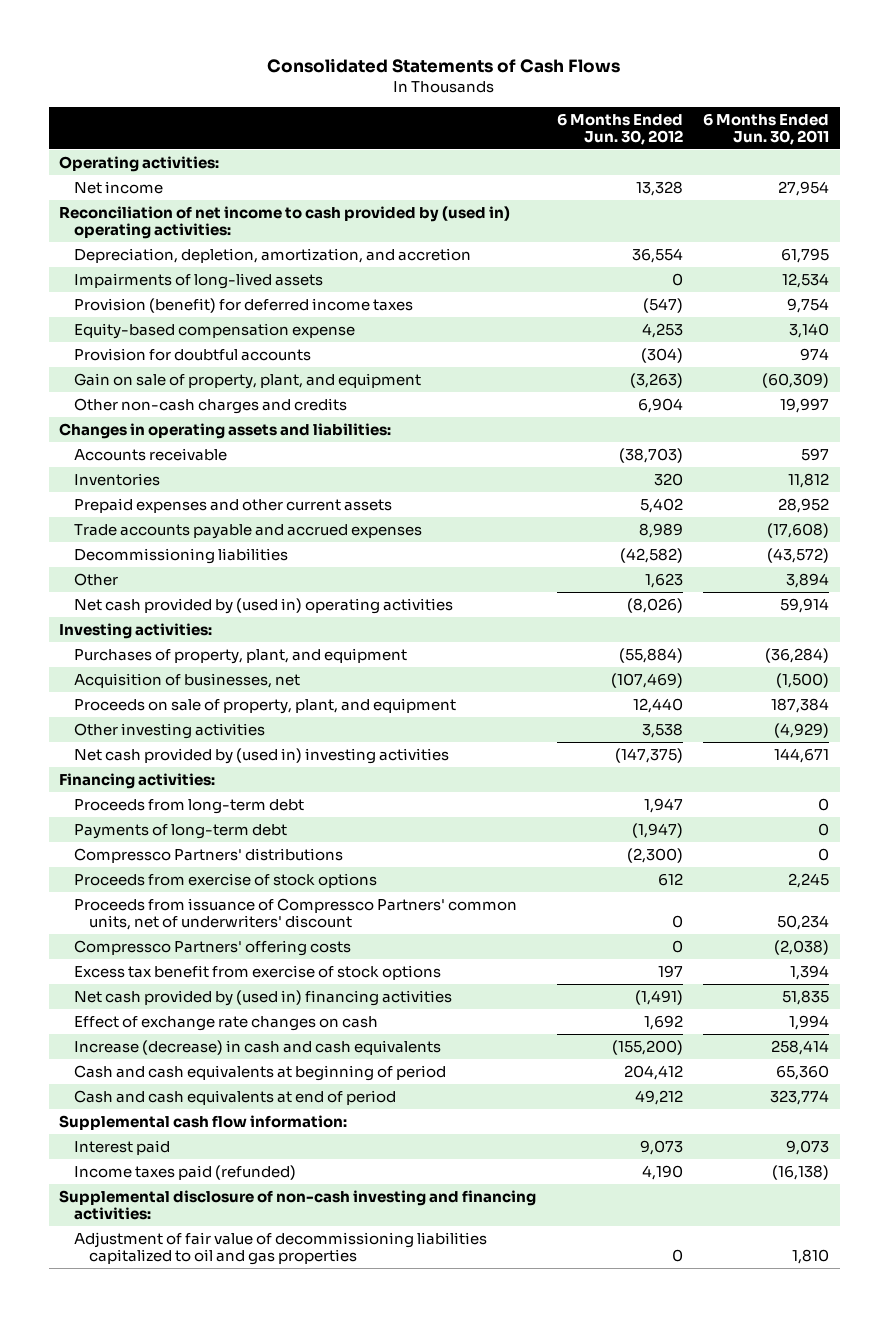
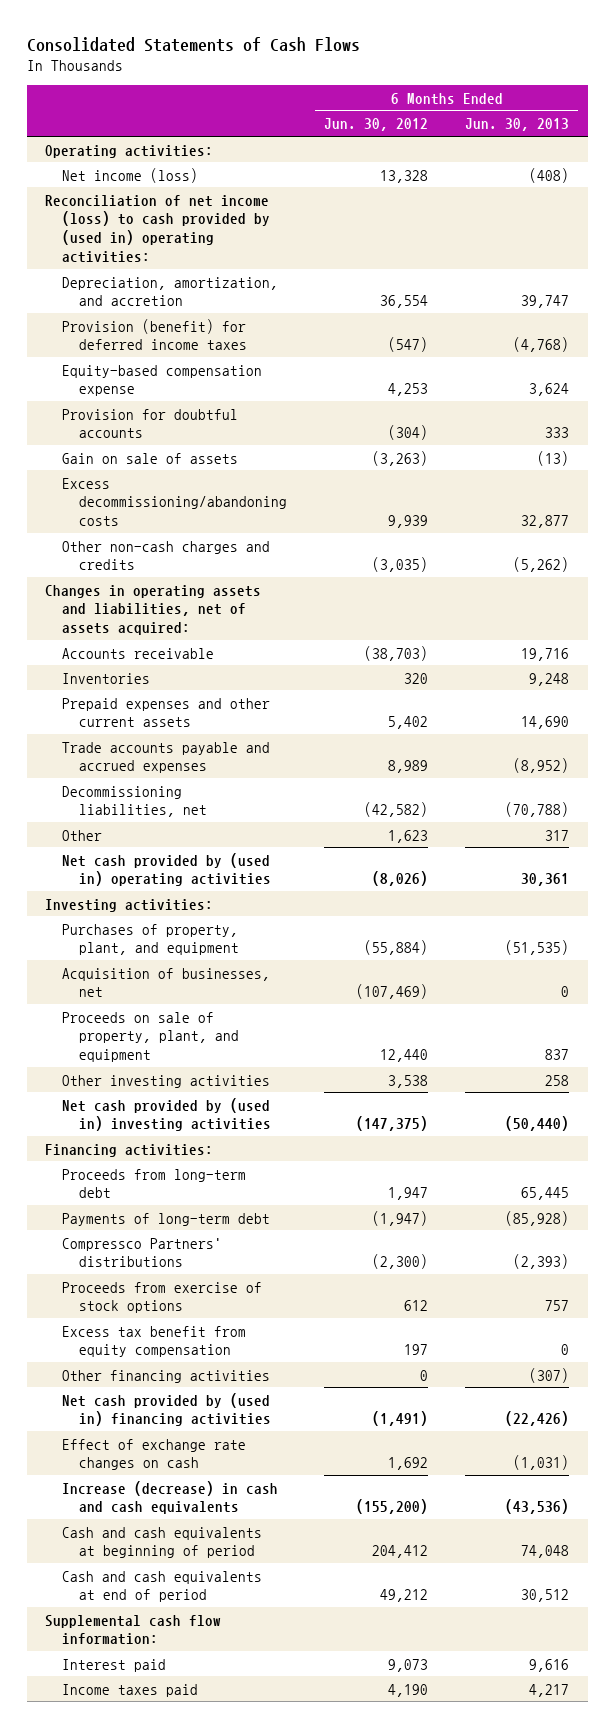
- | 6 Months Ended Jun. 30, 2012 | 6 Months Ended Jun. 30, 2011
+ | 6 Months Ended Jun. 30, 2012 | 6 Months Ended Jun. 30, 2013
- Net income | 13,328 | 27,954
- Reconciliation of net income to cash provided by (used in) operating activities:
- Depreciation, depletion, amortization, and accretion | 36,554 | 61,795
- Impairments of long-lived assets | 0 | 12,534
+ Net income (loss) | 13,328 | (408)
+ Reconciliation of net income (loss) to cash provided by (used in) operating activities:
+ Depreciation, amortization, and accretion | 36,554 | 39,747
- Gain on sale of property, plant, and equipment | (3,263) | (60,309)
- Other non-cash charges and credits | 6,904 | 19,997
- Changes in operating assets and liabilities:
+ Gain on sale of assets | (3,263) | (13)
+ Excess decommissioning/abandoning costs | 9,939 | 32,877
+ Other non-cash charges and credits | (3,035) | (5,262)
+ Changes in operating assets and liabilities, net of assets acquired:
- Decommissioning liabilities | (42,582) | (43,572)
+ Decommissioning liabilities, net | (42,582) | (70,788)
- Proceeds from issuance of Compressco Partners' common units, net of underwriters' discount | 0 | 50,234
- Compressco Partners' offering costs | 0 | (2,038)
- Excess tax benefit from exercise of stock options | 197 | 1,394
+ Excess tax benefit from equity compensation | 197 | 0
+ Other financing activities | 0 | (307)
- Income taxes paid (refunded) | 4,190 | (16,138)
- Supplemental disclosure of non-cash investing and financing activities:
- Adjustment of fair value of decommissioning liabilities capitalized to oil and gas properties | 0 | 1,810
+ Income taxes paid | 4,190 | 4,217

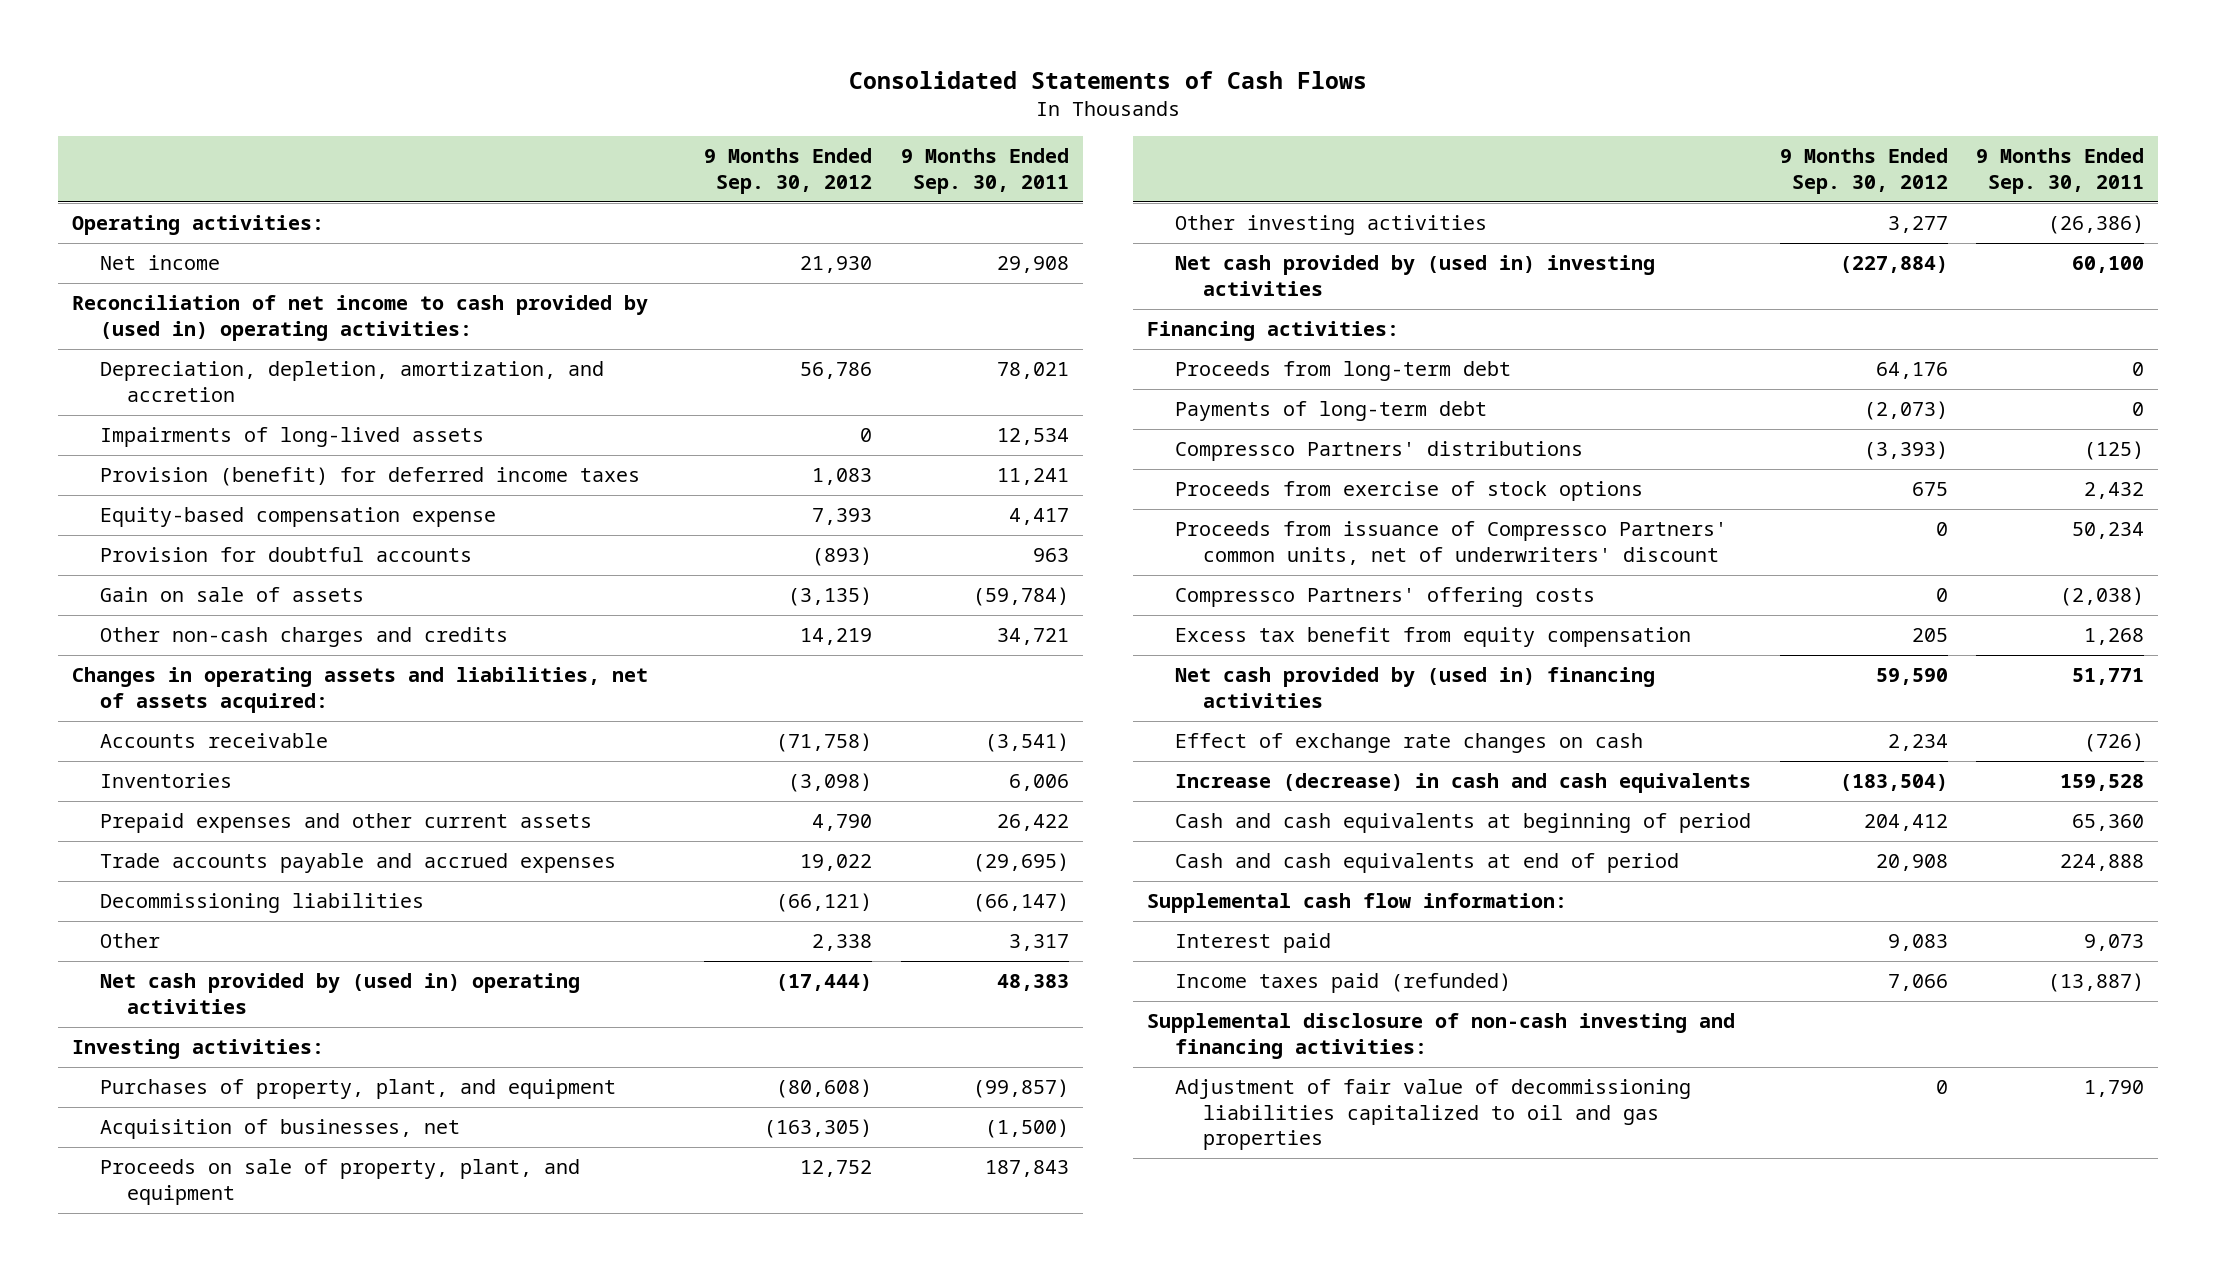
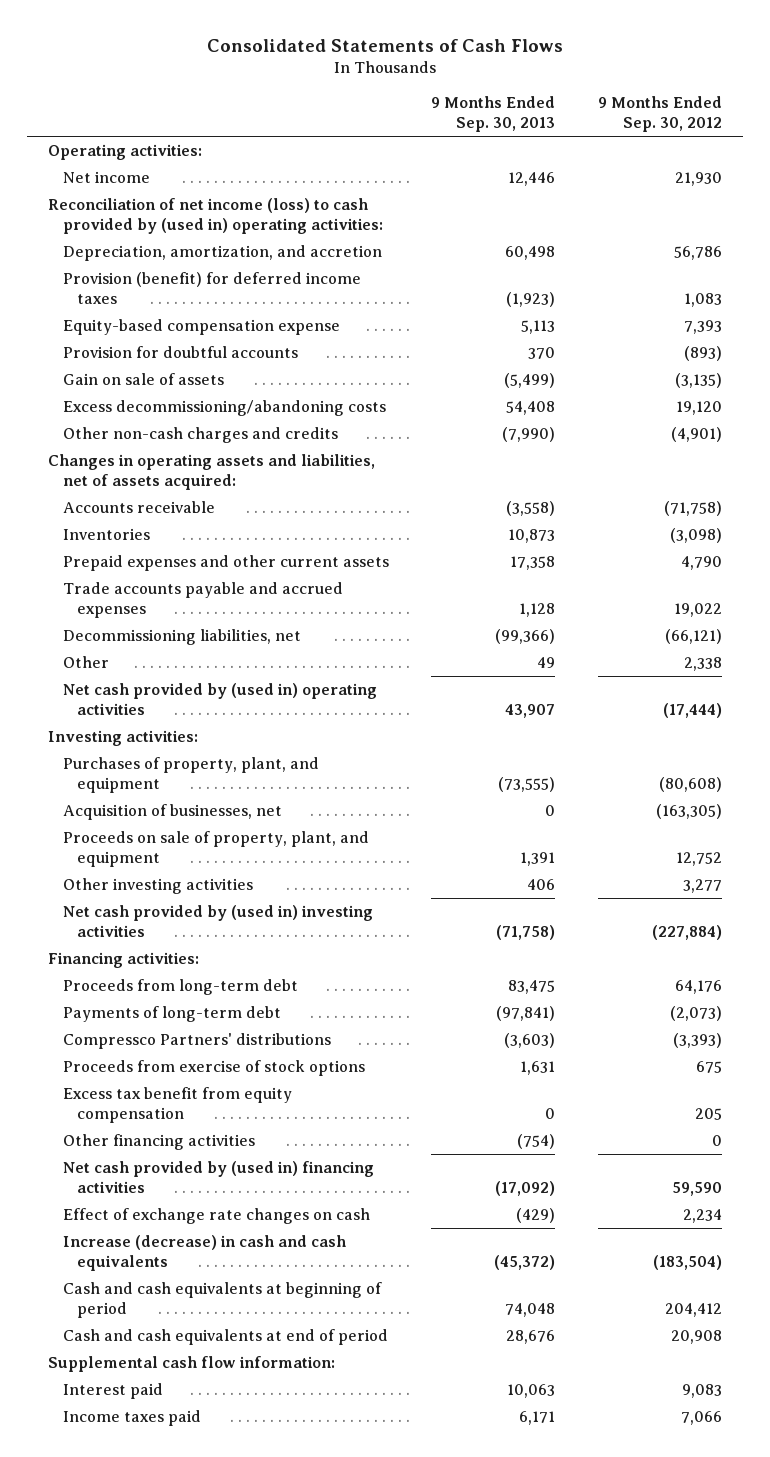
- | 9 Months Ended Sep. 30, 2012 | 9 Months Ended Sep. 30, 2011
+ | 9 Months Ended Sep. 30, 2013 | 9 Months Ended Sep. 30, 2012
- Reconciliation of net income to cash provided by (used in) operating activities:
- Depreciation, depletion, amortization, and accretion | 56,786 | 78,021
- Impairments of long-lived assets | 0 | 12,534
+ Reconciliation of net income (loss) to cash provided by (used in) operating activities:
+ Depreciation, amortization, and accretion | 60,498 | 56,786
- Other non-cash charges and credits | 14,219 | 34,721
+ Excess decommissioning/abandoning costs | 54,408 | 19,120
+ Other non-cash charges and credits | (7,990) | (4,901)
- Decommissioning liabilities | (66,121) | (66,147)
+ Decommissioning liabilities, net | (99,366) | (66,121)
- Proceeds from issuance of Compressco Partners' common units, net of underwriters' discount | 0 | 50,234
- Compressco Partners' offering costs | 0 | (2,038)
+ Other financing activities | (754) | 0
- Income taxes paid (refunded) | 7,066 | (13,887)
- Supplemental disclosure of non-cash investing and financing activities:
- Adjustment of fair value of decommissioning liabilities capitalized to oil and gas properties | 0 | 1,790
+ Income taxes paid | 6,171 | 7,066

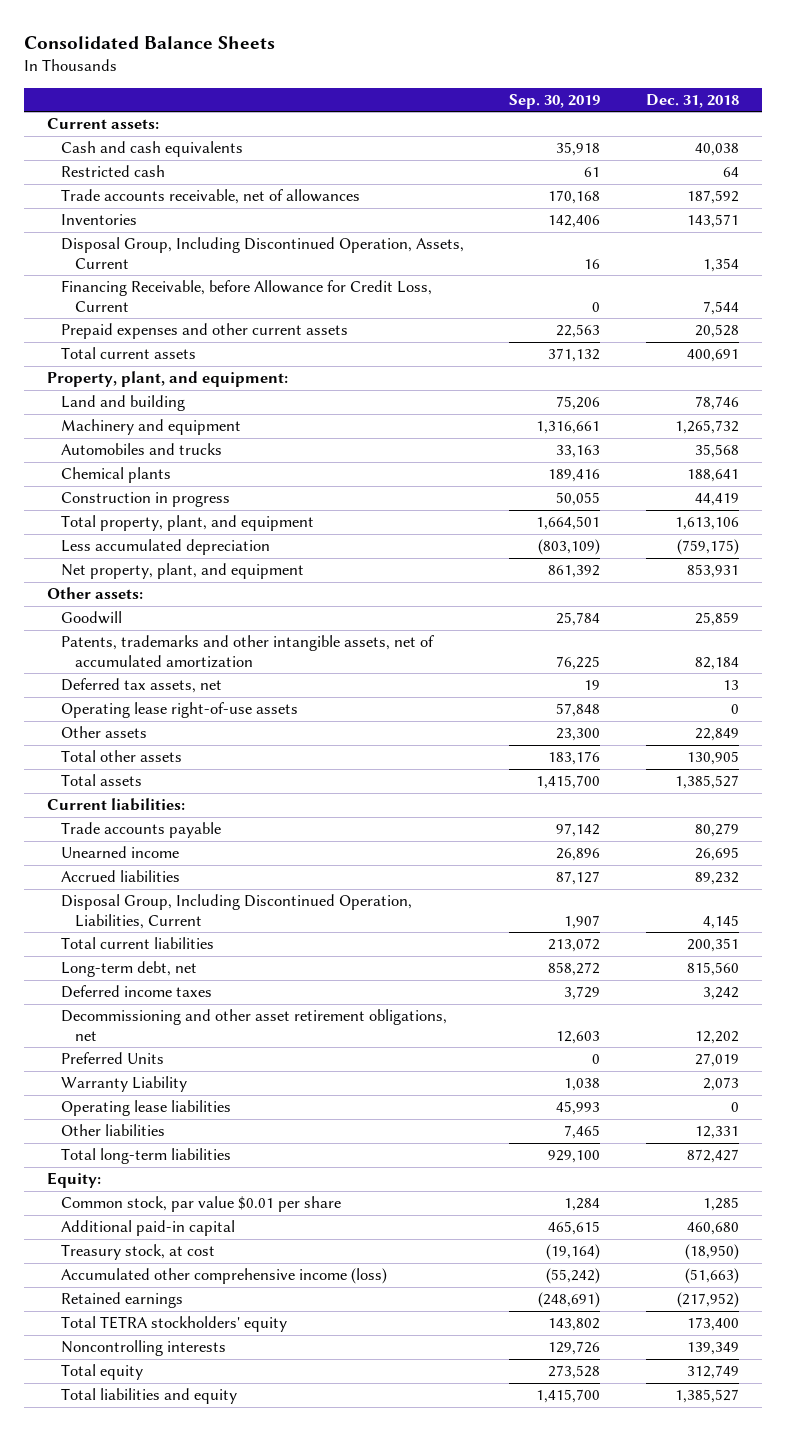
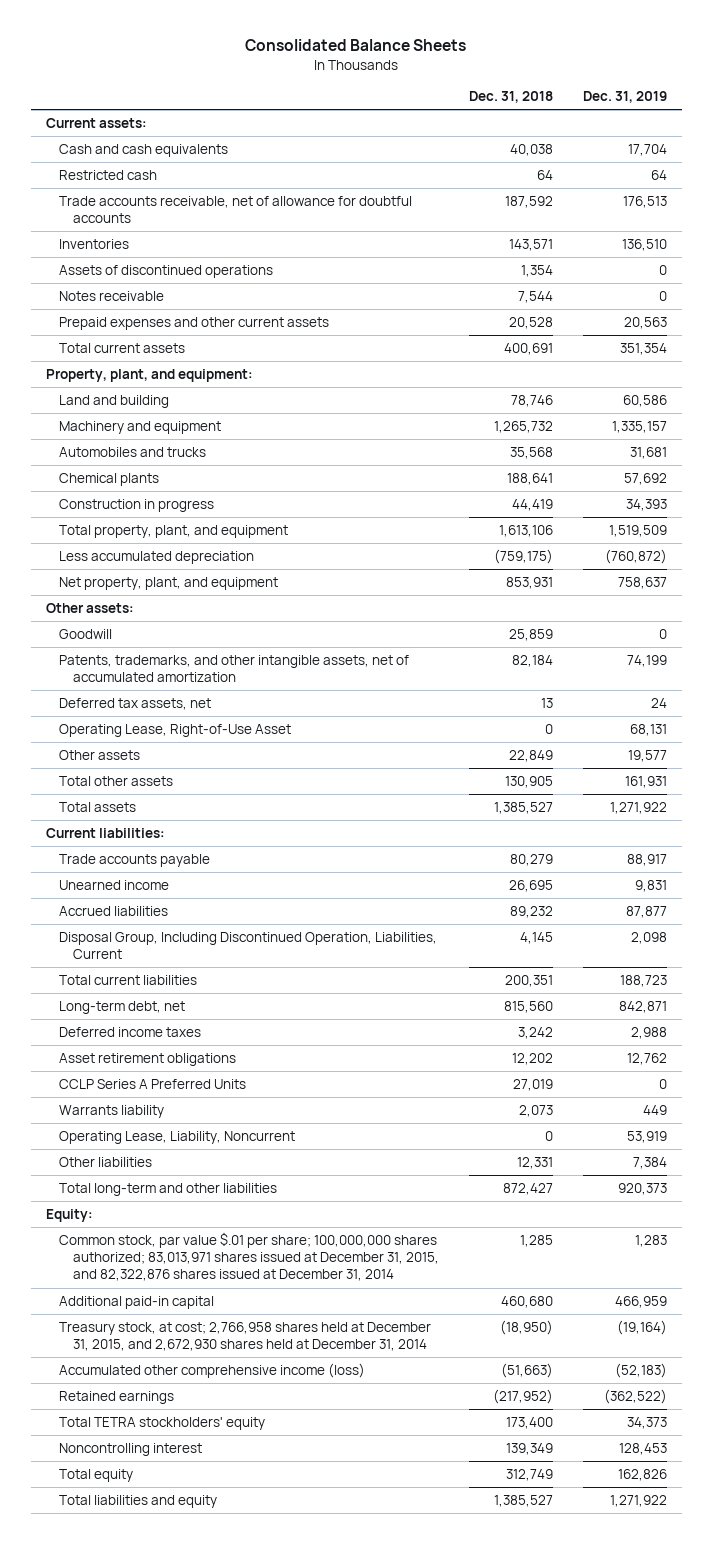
- | Sep. 30, 2019 | Dec. 31, 2018
+ | Dec. 31, 2018 | Dec. 31, 2019
- Trade accounts receivable, net of allowances | 170,168 | 187,592
+ Trade accounts receivable, net of allowance for doubtful accounts | 187,592 | 176,513
- Disposal Group, Including Discontinued Operation, Assets, Current | 16 | 1,354
- Financing Receivable, before Allowance for Credit Loss, Current | 0 | 7,544
+ Assets of discontinued operations | 1,354 | 0
+ Notes receivable | 7,544 | 0
- Patents, trademarks and other intangible assets, net of accumulated amortization | 76,225 | 82,184
+ Patents, trademarks, and other intangible assets, net of accumulated amortization | 82,184 | 74,199
- Operating lease right-of-use assets | 57,848 | 0
+ Operating Lease, Right-of-Use Asset | 0 | 68,131
- Decommissioning and other asset retirement obligations, net | 12,603 | 12,202
- Preferred Units | 0 | 27,019
- Warranty Liability | 1,038 | 2,073
- Operating lease liabilities | 45,993 | 0
+ Asset retirement obligations | 12,202 | 12,762
+ CCLP Series A Preferred Units | 27,019 | 0
+ Warrants liability | 2,073 | 449
+ Operating Lease, Liability, Noncurrent | 0 | 53,919
- Total long-term liabilities | 929,100 | 872,427
+ Total long-term and other liabilities | 872,427 | 920,373
- Common stock, par value $0.01 per share | 1,284 | 1,285
+ Common stock, par value $.01 per share; 100,000,000 shares authorized; 83,013,971 shares issued at December 31, 2015, and 82,322,876 shares issued at December 31, 2014 | 1,285 | 1,283
- Treasury stock, at cost | (19,164) | (18,950)
+ Treasury stock, at cost; 2,766,958 shares held at December 31, 2015, and 2,672,930 shares held at December 31, 2014 | (18,950) | (19,164)
- Noncontrolling interests | 129,726 | 139,349
+ Noncontrolling interest | 139,349 | 128,453

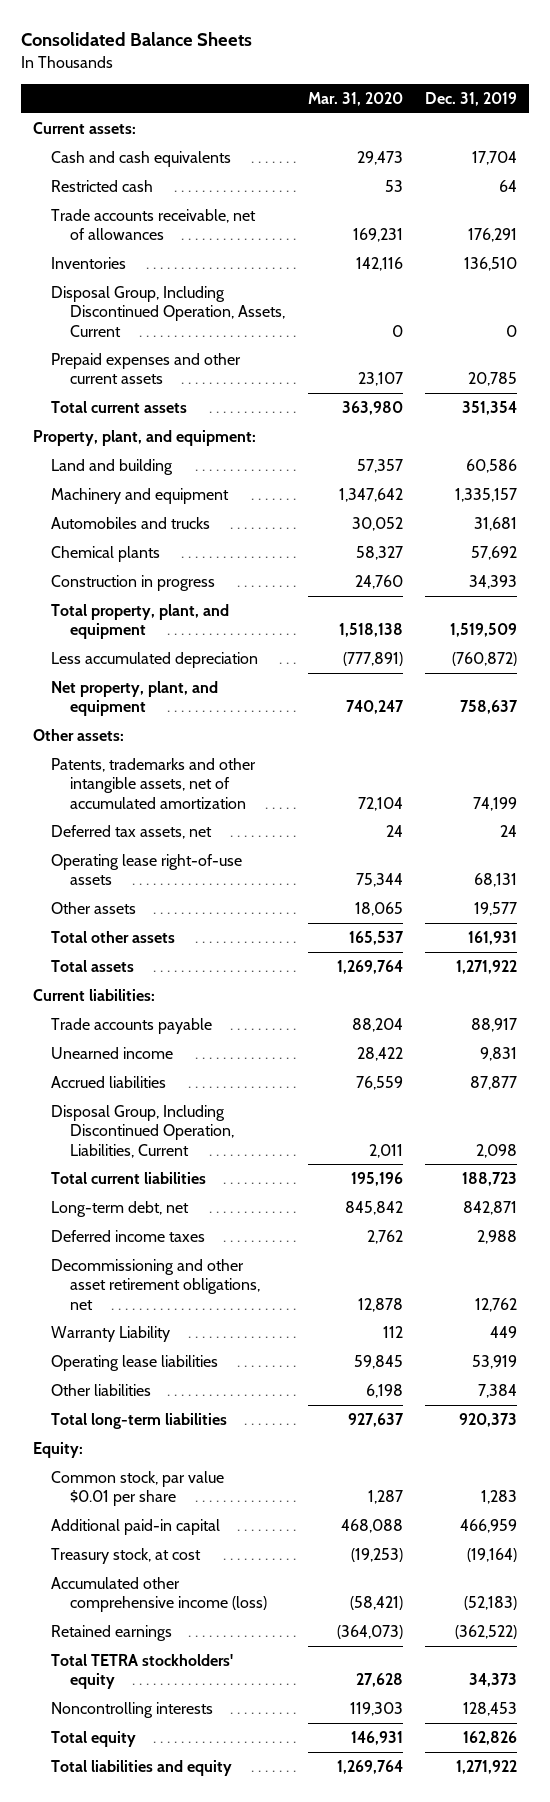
- | Dec. 31, 2018 | Dec. 31, 2019
+ | Mar. 31, 2020 | Dec. 31, 2019
- Trade accounts receivable, net of allowance for doubtful accounts | 187,592 | 176,513
+ Trade accounts receivable, net of allowances | 169,231 | 176,291
- Assets of discontinued operations | 1,354 | 0
- Notes receivable | 7,544 | 0
- Prepaid expenses and other current assets | 20,528 | 20,563
+ Disposal Group, Including Discontinued Operation, Assets, Current | 0 | 0
+ Prepaid expenses and other current assets | 23,107 | 20,785
- Goodwill | 25,859 | 0
- Patents, trademarks, and other intangible assets, net of accumulated amortization | 82,184 | 74,199
+ Patents, trademarks and other intangible assets, net of accumulated amortization | 72,104 | 74,199
- Operating Lease, Right-of-Use Asset | 0 | 68,131
+ Operating lease right-of-use assets | 75,344 | 68,131
- Asset retirement obligations | 12,202 | 12,762
- CCLP Series A Preferred Units | 27,019 | 0
- Warrants liability | 2,073 | 449
- Operating Lease, Liability, Noncurrent | 0 | 53,919
+ Decommissioning and other asset retirement obligations, net | 12,878 | 12,762
+ Warranty Liability | 112 | 449
+ Operating lease liabilities | 59,845 | 53,919
- Total long-term and other liabilities | 872,427 | 920,373
+ Total long-term liabilities | 927,637 | 920,373
- Common stock, par value $.01 per share; 100,000,000 shares authorized; 83,013,971 shares issued at December 31, 2015, and 82,322,876 shares issued at December 31, 2014 | 1,285 | 1,283
+ Common stock, par value $0.01 per share | 1,287 | 1,283
- Treasury stock, at cost; 2,766,958 shares held at December 31, 2015, and 2,672,930 shares held at December 31, 2014 | (18,950) | (19,164)
+ Treasury stock, at cost | (19,253) | (19,164)
- Noncontrolling interest | 139,349 | 128,453
+ Noncontrolling interests | 119,303 | 128,453

